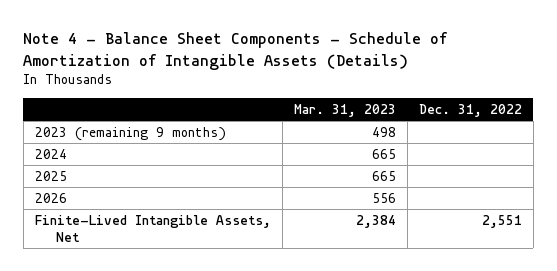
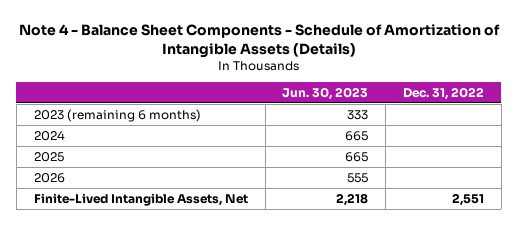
- | Mar. 31, 2023 | Dec. 31, 2022
+ | Jun. 30, 2023 | Dec. 31, 2022
- 2023 (remaining 9 months) | 498 |
+ 2023 (remaining 6 months) | 333 |

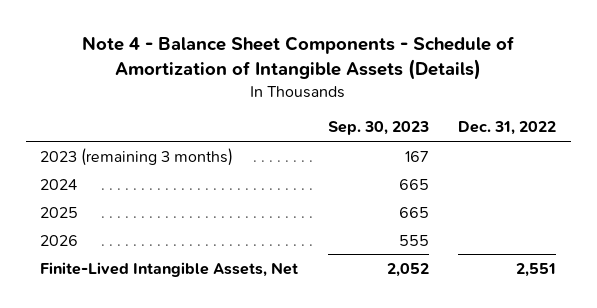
- | Jun. 30, 2023 | Dec. 31, 2022
+ | Sep. 30, 2023 | Dec. 31, 2022
- 2023 (remaining 6 months) | 333 |
+ 2023 (remaining 3 months) | 167 |

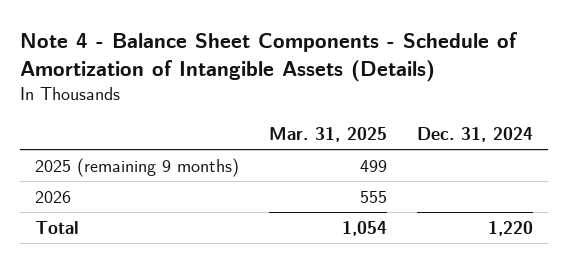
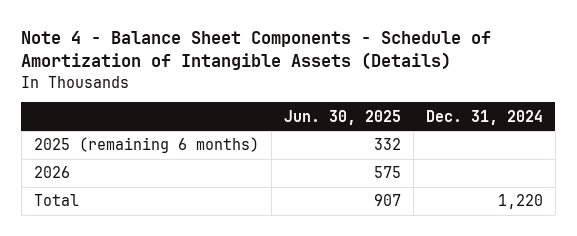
- | Mar. 31, 2025 | Dec. 31, 2024
+ | Jun. 30, 2025 | Dec. 31, 2024
- 2025 (remaining 9 months) | 499 |
+ 2025 (remaining 6 months) | 332 |

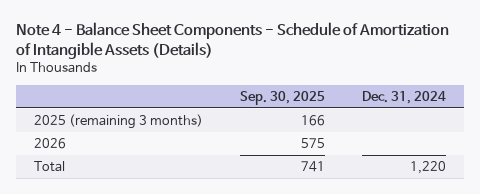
- | Jun. 30, 2025 | Dec. 31, 2024
+ | Sep. 30, 2025 | Dec. 31, 2024
- 2025 (remaining 6 months) | 332 |
+ 2025 (remaining 3 months) | 166 |

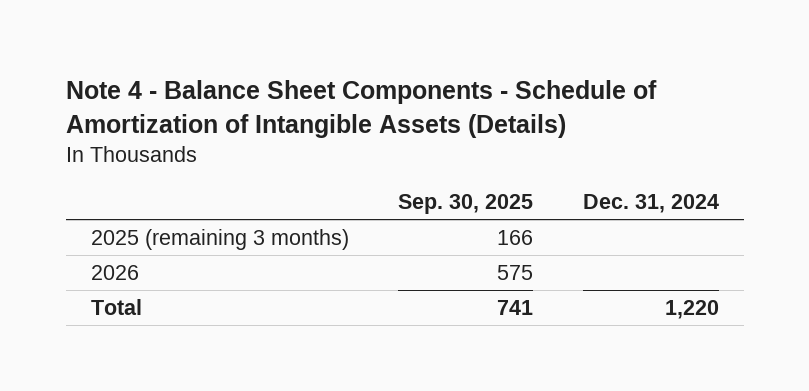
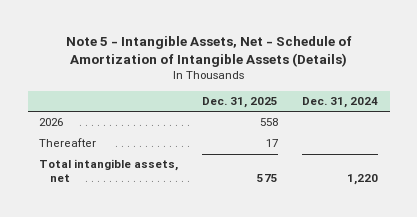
- Note 4 - Balance Sheet Components - Schedule of Amortization of Intangible Assets (Details)
+ Note 5 - Intangible Assets, Net - Schedule of Amortization of Intangible Assets (Details)
- | Sep. 30, 2025 | Dec. 31, 2024
+ | Dec. 31, 2025 | Dec. 31, 2024
- 2025 (remaining 3 months) | 166 |
- Total | 741 | 1,220
+ Thereafter | 17 |
+ Total intangible assets, net | 575 | 1,220

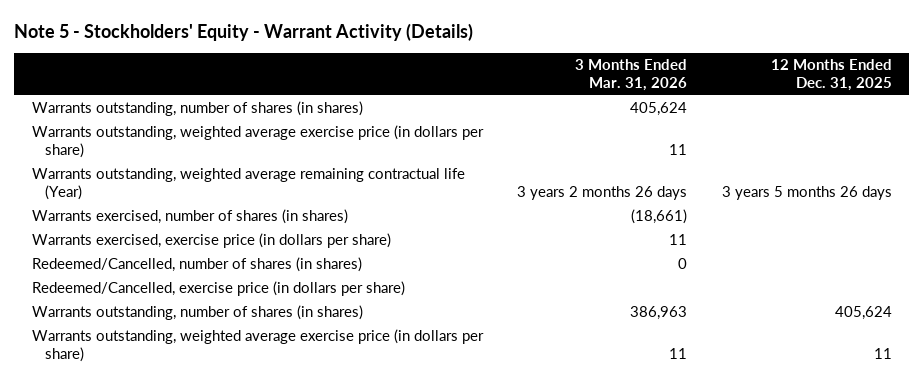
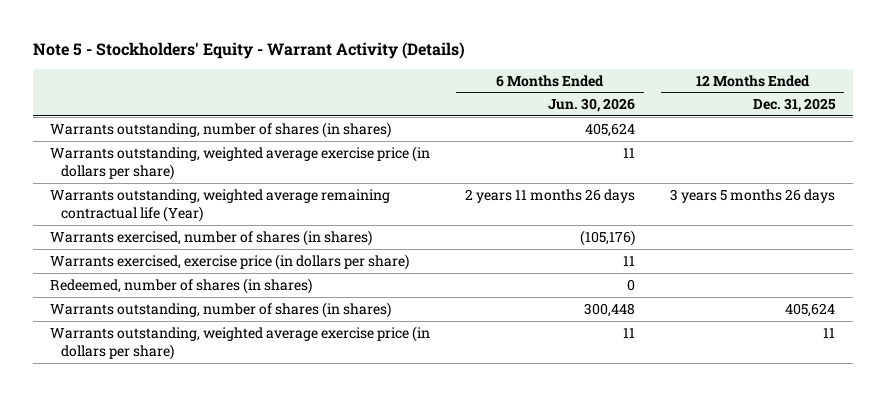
- | 3 Months Ended Mar. 31, 2026 | 12 Months Ended Dec. 31, 2025
+ | 6 Months Ended Jun. 30, 2026 | 12 Months Ended Dec. 31, 2025
- Redeemed/Cancelled, number of shares (in shares) | 0 |
- Redeemed/Cancelled, exercise price (in dollars per share)
+ Redeemed, number of shares (in shares) | 0 |

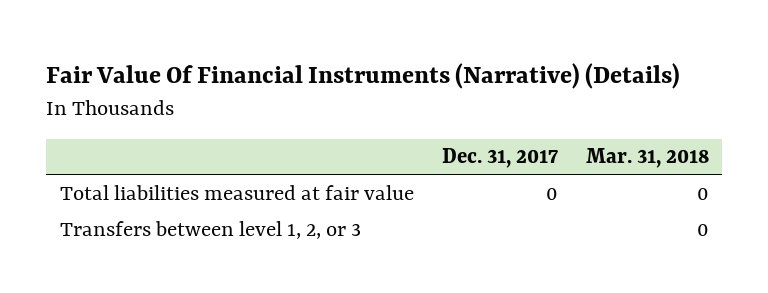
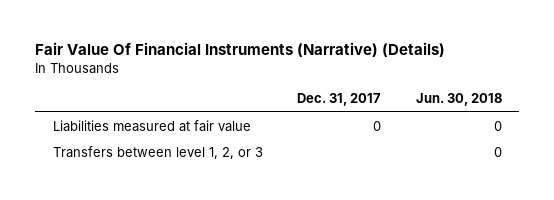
- | Dec. 31, 2017 | Mar. 31, 2018
+ | Dec. 31, 2017 | Jun. 30, 2018
- Total liabilities measured at fair value | 0 | 0
+ Liabilities measured at fair value | 0 | 0

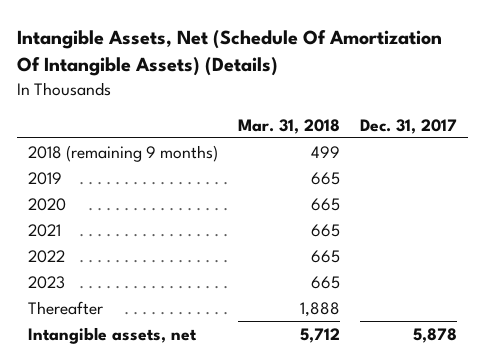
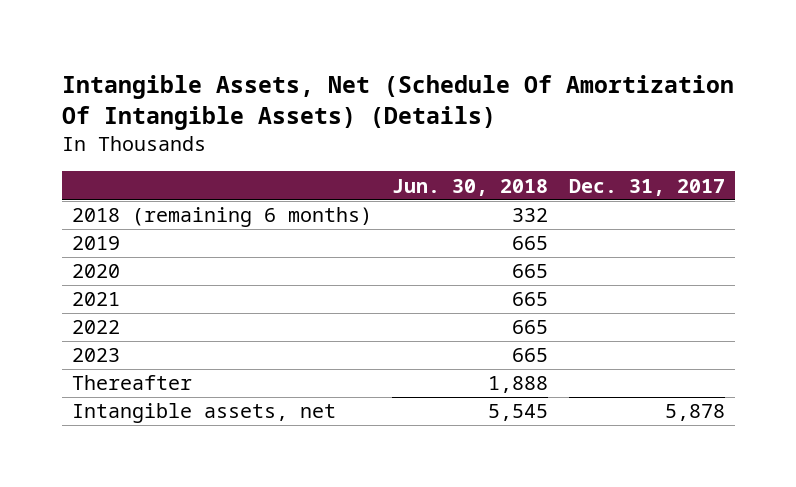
- | Mar. 31, 2018 | Dec. 31, 2017
+ | Jun. 30, 2018 | Dec. 31, 2017
- 2018 (remaining 9 months) | 499 |
+ 2018 (remaining 6 months) | 332 |

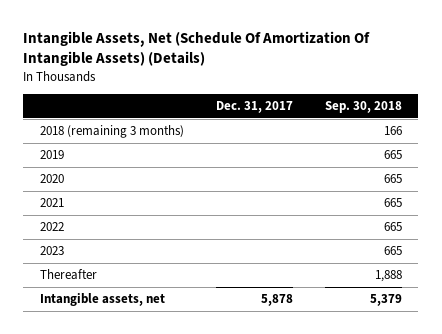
- | Jun. 30, 2018 | Dec. 31, 2017
+ | Dec. 31, 2017 | Sep. 30, 2018
- 2018 (remaining 6 months) | 332 |
+ 2018 (remaining 3 months) | | 166

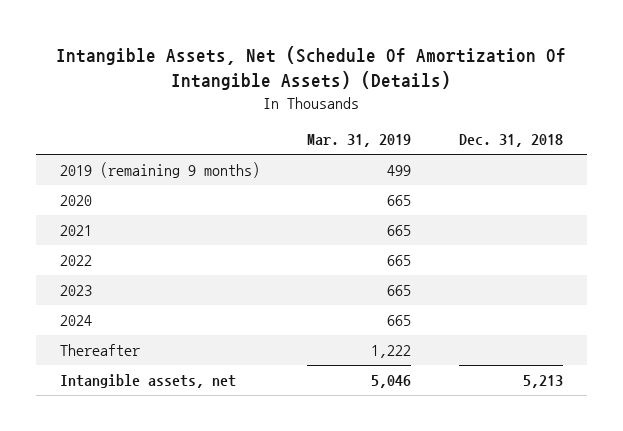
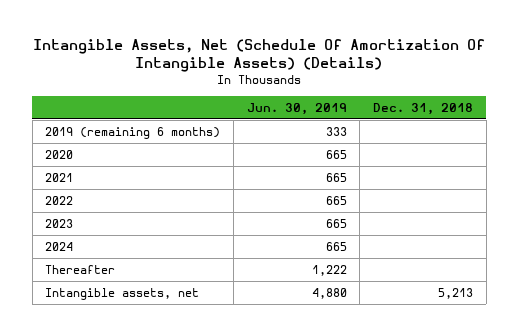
- | Mar. 31, 2019 | Dec. 31, 2018
+ | Jun. 30, 2019 | Dec. 31, 2018
- 2019 (remaining 9 months) | 499 |
+ 2019 (remaining 6 months) | 333 |

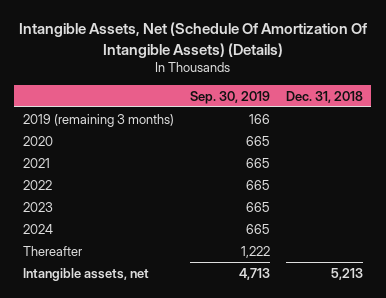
- | Jun. 30, 2019 | Dec. 31, 2018
+ | Sep. 30, 2019 | Dec. 31, 2018
- 2019 (remaining 6 months) | 333 |
+ 2019 (remaining 3 months) | 166 |

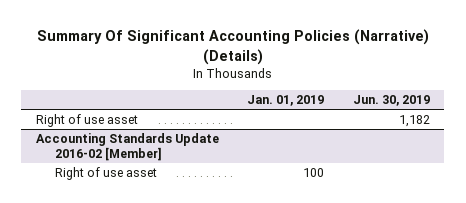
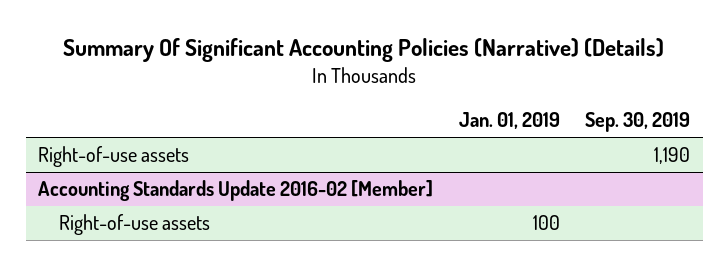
- | Jan. 01, 2019 | Jun. 30, 2019
+ | Jan. 01, 2019 | Sep. 30, 2019
- Right of use asset | | 1,182
+ Right-of-use assets | | 1,190
@ Accounting Standards Update 2016-02 [Member]
- Right of use asset | 100 |
+ Right-of-use assets | 100 |

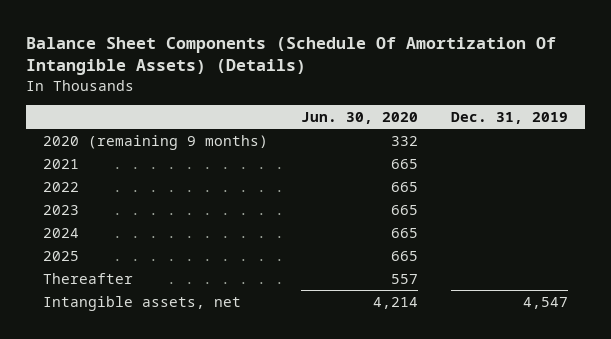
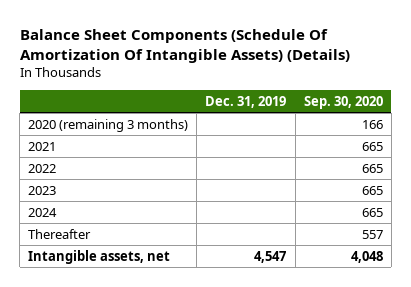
- | Jun. 30, 2020 | Dec. 31, 2019
+ | Dec. 31, 2019 | Sep. 30, 2020
- 2020 (remaining 9 months) | 332 |
+ 2020 (remaining 3 months) | | 166
- 2025 | 665 |

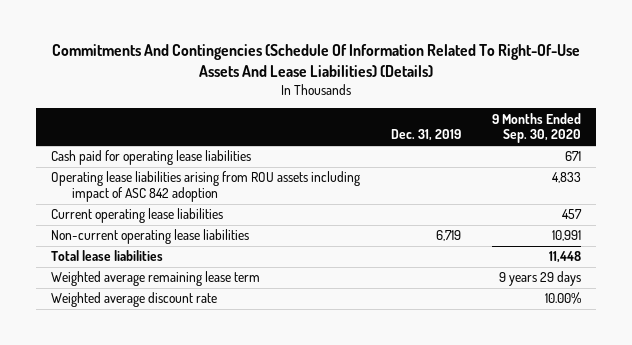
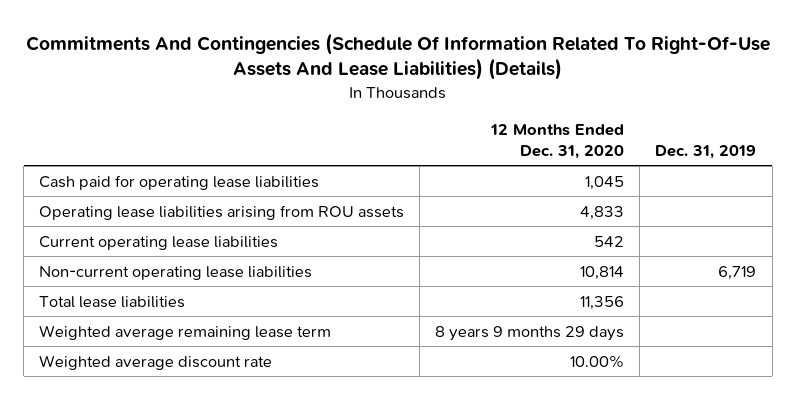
- | Dec. 31, 2019 | 9 Months Ended Sep. 30, 2020
+ | 12 Months Ended Dec. 31, 2020 | Dec. 31, 2019
- Operating lease liabilities arising from ROU assets including impact of ASC 842 adoption | | 4,833
+ Operating lease liabilities arising from ROU assets | 4,833 |

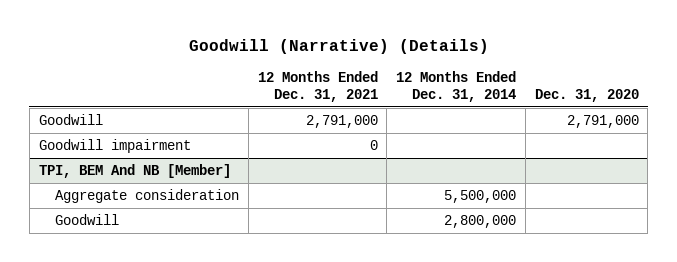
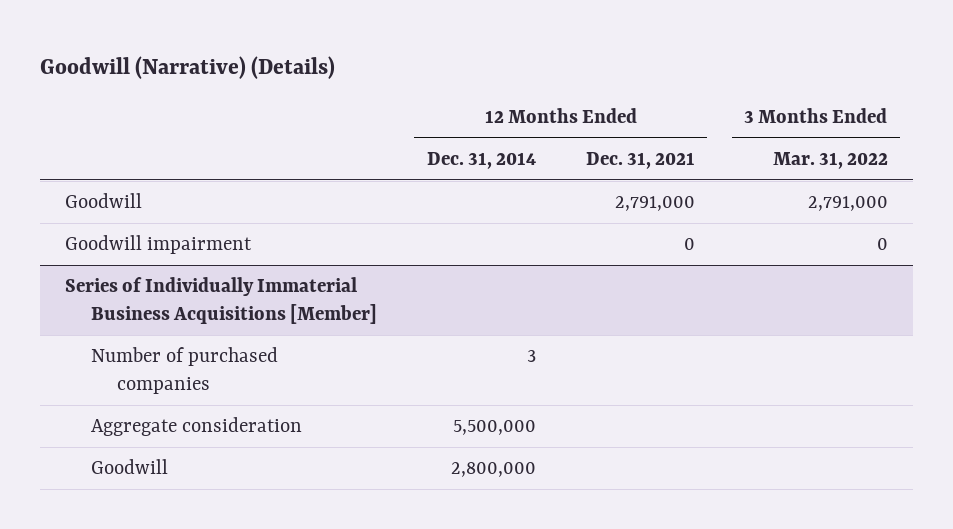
- | 12 Months Ended Dec. 31, 2021 | 12 Months Ended Dec. 31, 2014 | Dec. 31, 2020
+ | 12 Months Ended Dec. 31, 2014 | 12 Months Ended Dec. 31, 2021 | 3 Months Ended Mar. 31, 2022
- TPI, BEM And NB [Member]
+ Series of Individually Immaterial Business Acquisitions [Member]
+ Number of purchased companies | 3 | |

